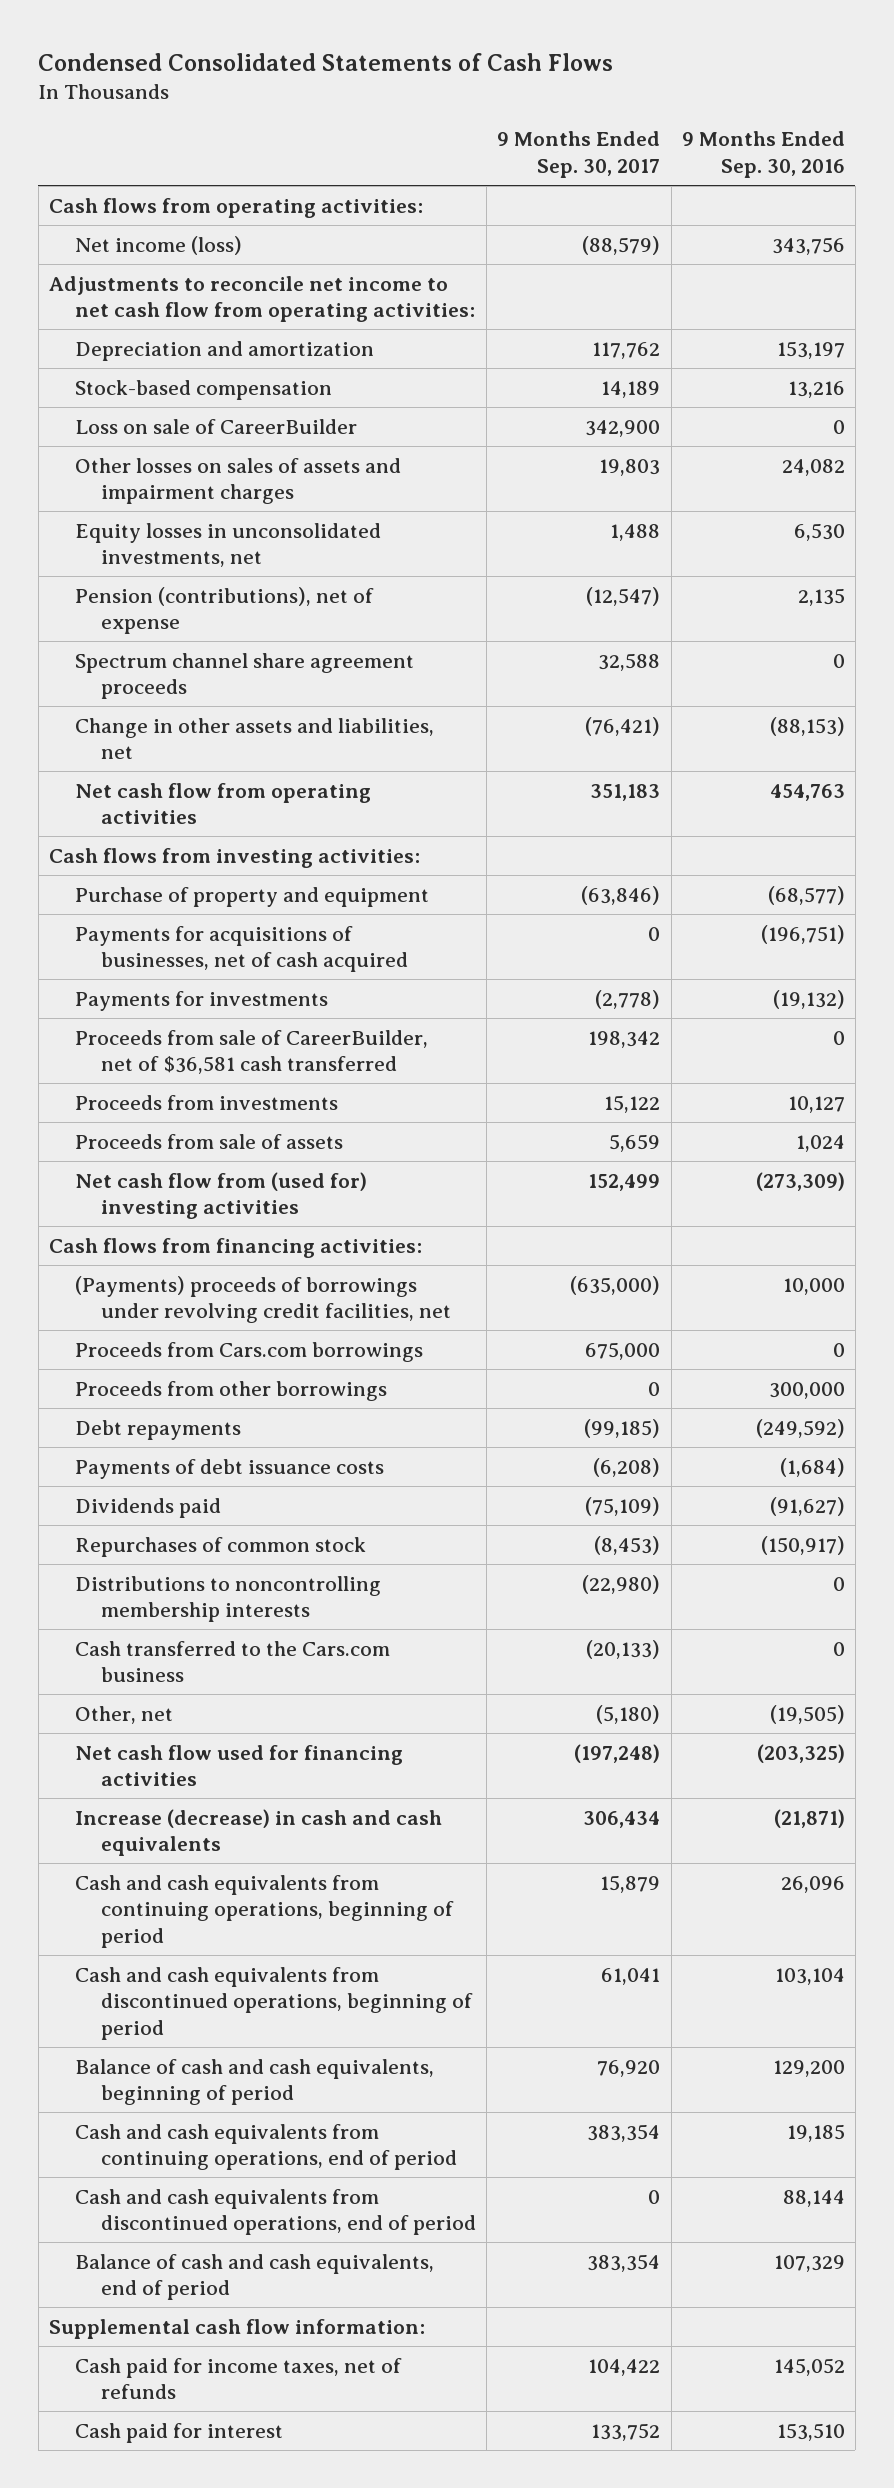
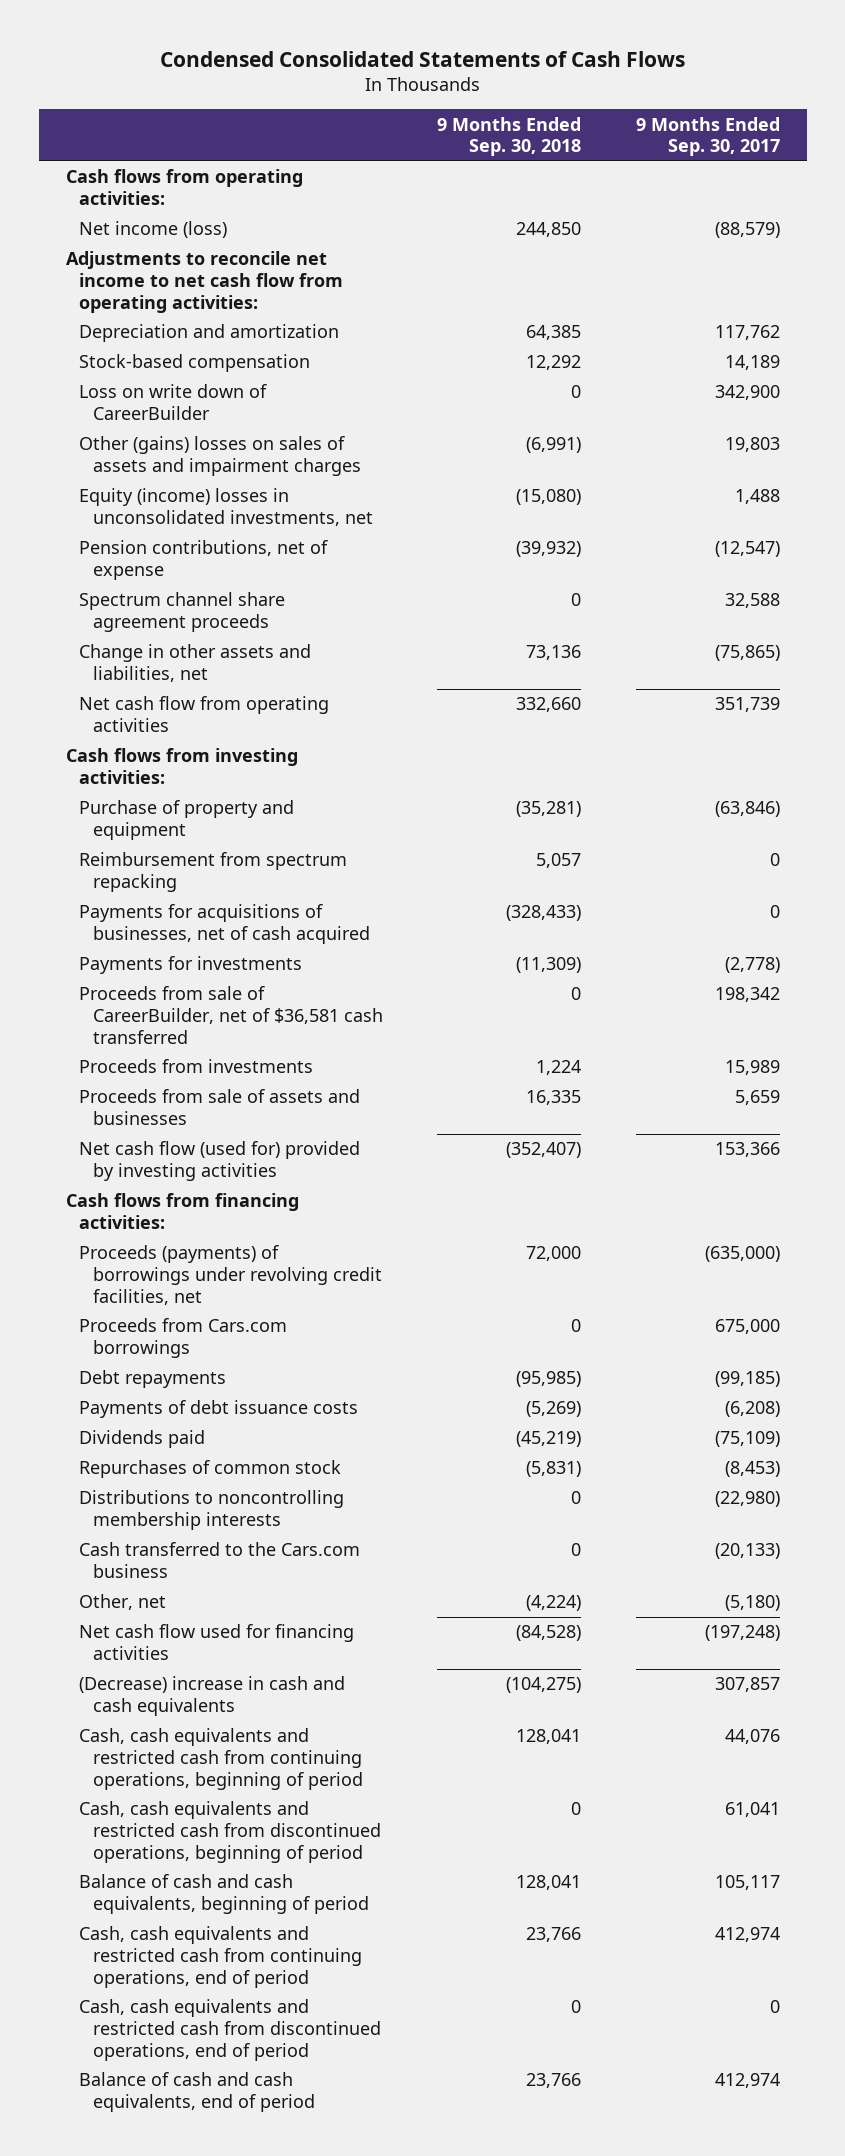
- | 9 Months Ended Sep. 30, 2017 | 9 Months Ended Sep. 30, 2016
+ | 9 Months Ended Sep. 30, 2018 | 9 Months Ended Sep. 30, 2017
- Loss on sale of CareerBuilder | 342,900 | 0
- Other losses on sales of assets and impairment charges | 19,803 | 24,082
- Equity losses in unconsolidated investments, net | 1,488 | 6,530
- Pension (contributions), net of expense | (12,547) | 2,135
+ Loss on write down of CareerBuilder | 0 | 342,900
+ Other (gains) losses on sales of assets and impairment charges | (6,991) | 19,803
+ Equity (income) losses in unconsolidated investments, net | (15,080) | 1,488
+ Pension contributions, net of expense | (39,932) | (12,547)
- Change in other assets and liabilities, net | (76,421) | (88,153)
- Net cash flow from operating activities | 351,183 | 454,763
+ Change in other assets and liabilities, net | 73,136 | (75,865)
+ Net cash flow from operating activities | 332,660 | 351,739
+ Reimbursement from spectrum repacking | 5,057 | 0
- Proceeds from investments | 15,122 | 10,127
- Proceeds from sale of assets | 5,659 | 1,024
- Net cash flow from (used for) investing activities | 152,499 | (273,309)
+ Proceeds from investments | 1,224 | 15,989
+ Proceeds from sale of assets and businesses | 16,335 | 5,659
+ Net cash flow (used for) provided by investing activities | (352,407) | 153,366
- (Payments) proceeds of borrowings under revolving credit facilities, net | (635,000) | 10,000
+ Proceeds (payments) of borrowings under revolving credit facilities, net | 72,000 | (635,000)
- Proceeds from other borrowings | 0 | 300,000
- Increase (decrease) in cash and cash equivalents | 306,434 | (21,871)
- Cash and cash equivalents from continuing operations, beginning of period | 15,879 | 26,096
- Cash and cash equivalents from discontinued operations, beginning of period | 61,041 | 103,104
- Balance of cash and cash equivalents, beginning of period | 76,920 | 129,200
- Cash and cash equivalents from continuing operations, end of period | 383,354 | 19,185
- Cash and cash equivalents from discontinued operations, end of period | 0 | 88,144
- Balance of cash and cash equivalents, end of period | 383,354 | 107,329
- Supplemental cash flow information:
- Cash paid for income taxes, net of refunds | 104,422 | 145,052
- Cash paid for interest | 133,752 | 153,510
+ (Decrease) increase in cash and cash equivalents | (104,275) | 307,857
+ Cash, cash equivalents and restricted cash from continuing operations, beginning of period | 128,041 | 44,076
+ Cash, cash equivalents and restricted cash from discontinued operations, beginning of period | 0 | 61,041
+ Balance of cash and cash equivalents, beginning of period | 128,041 | 105,117
+ Cash, cash equivalents and restricted cash from continuing operations, end of period | 23,766 | 412,974
+ Cash, cash equivalents and restricted cash from discontinued operations, end of period | 0 | 0
+ Balance of cash and cash equivalents, end of period | 23,766 | 412,974

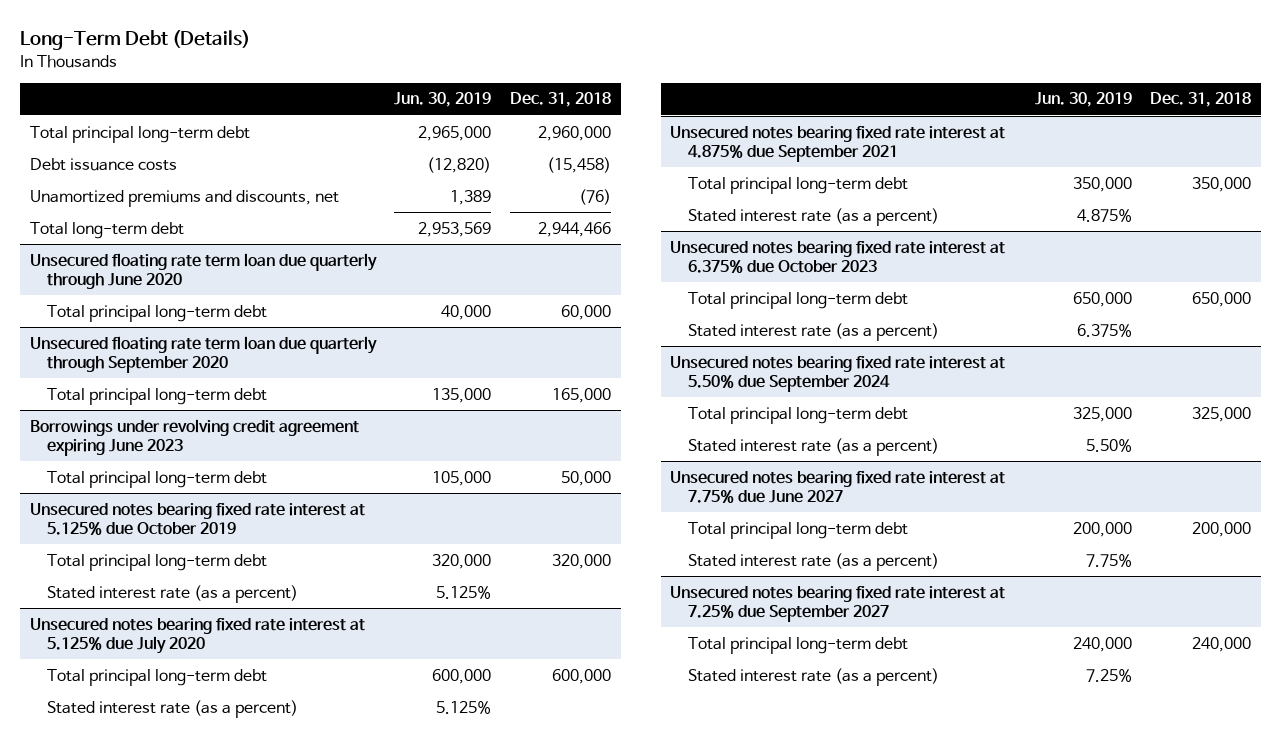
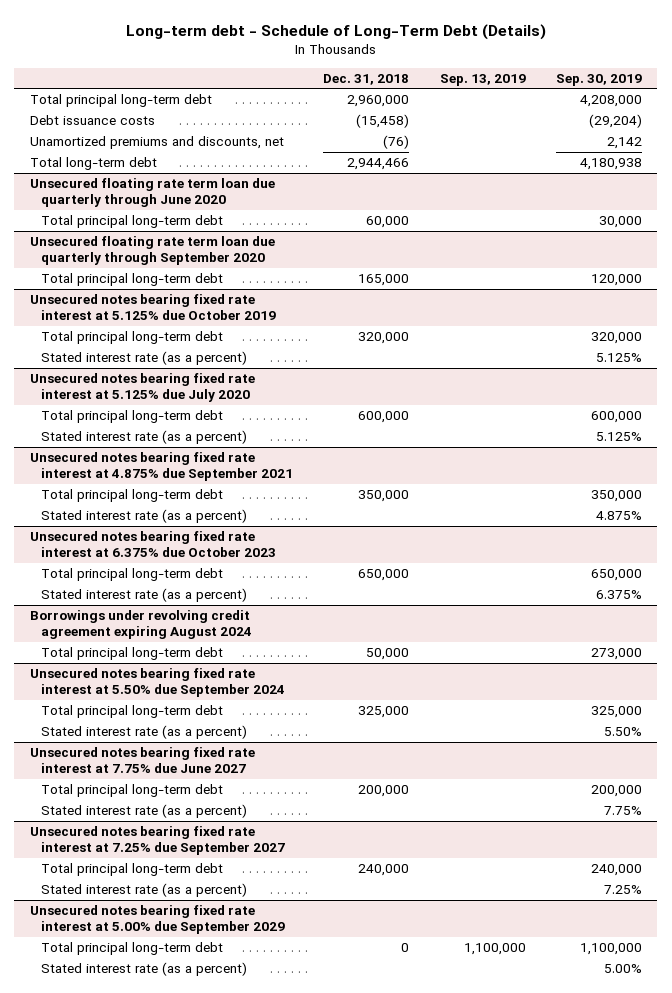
- Long-Term Debt (Details)
+ Long-term debt - Schedule of Long-Term Debt (Details)
- | Jun. 30, 2019 | Dec. 31, 2018
+ | Dec. 31, 2018 | Sep. 13, 2019 | Sep. 30, 2019
- Borrowings under revolving credit agreement expiring June 2023
- Total principal long-term debt | 105,000 | 50,000
+ Borrowings under revolving credit agreement expiring August 2024
+ Total principal long-term debt | 50,000 | | 273,000
+ Unsecured notes bearing fixed rate interest at 5.00% due September 2029
+ Total principal long-term debt | 0 | 1,100,000 | 1,100,000
+ Stated interest rate (as a percent) | | | 5.00%

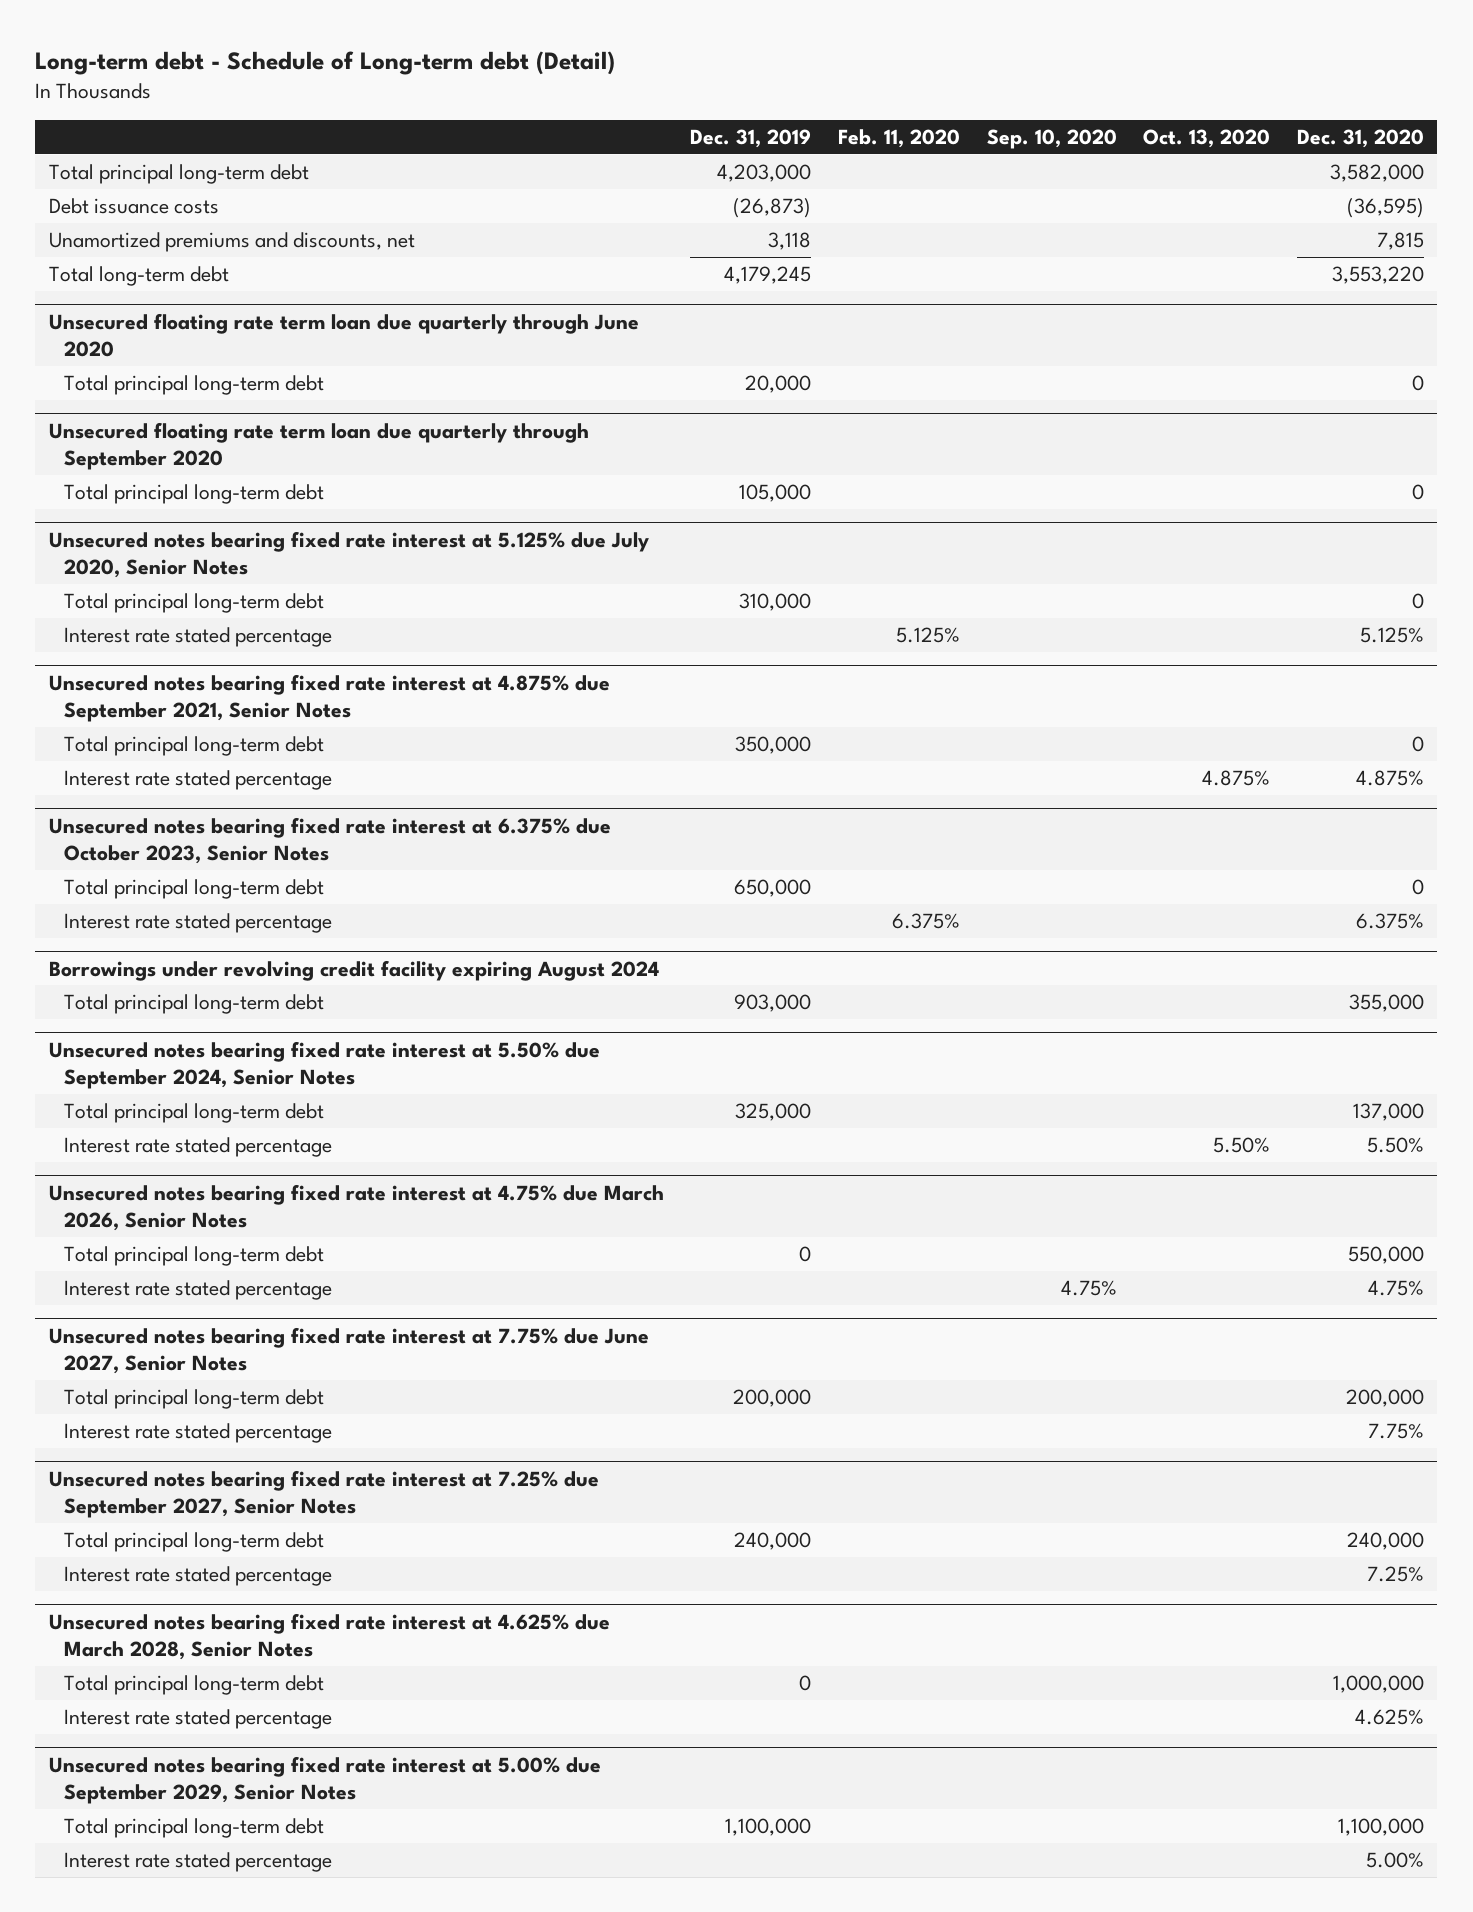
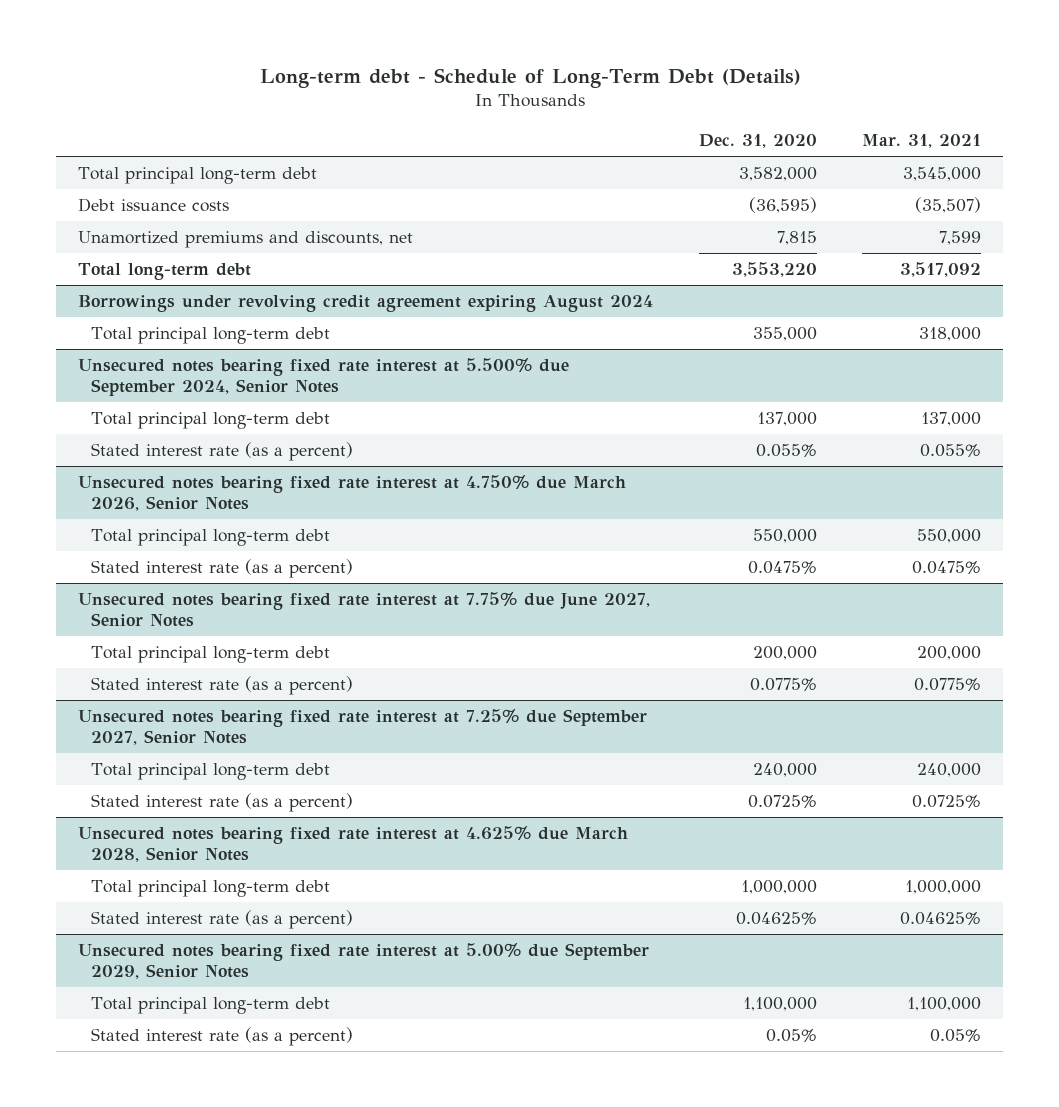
- Long-term debt - Schedule of Long-term debt (Detail)
+ Long-term debt - Schedule of Long-Term Debt (Details)
- | Dec. 31, 2019 | Feb. 11, 2020 | Sep. 10, 2020 | Oct. 13, 2020 | Dec. 31, 2020
+ | Dec. 31, 2020 | Mar. 31, 2021
- Unsecured floating rate term loan due quarterly through June 2020
- Total principal long-term debt | 20,000 | | | | 0
- Unsecured floating rate term loan due quarterly through September 2020
- Total principal long-term debt | 105,000 | | | | 0
- Unsecured notes bearing fixed rate interest at 5.125% due July 2020, Senior Notes
- Total principal long-term debt | 310,000 | | | | 0
- Interest rate stated percentage | | 5.125% | | | 5.125%
- Unsecured notes bearing fixed rate interest at 4.875% due September 2021, Senior Notes
- Total principal long-term debt | 350,000 | | | | 0
- Interest rate stated percentage | | | | 4.875% | 4.875%
- Unsecured notes bearing fixed rate interest at 6.375% due October 2023, Senior Notes
- Total principal long-term debt | 650,000 | | | | 0
- Interest rate stated percentage | | 6.375% | | | 6.375%
- Borrowings under revolving credit facility expiring August 2024
+ Borrowings under revolving credit agreement expiring August 2024
- Unsecured notes bearing fixed rate interest at 5.50% due September 2024, Senior Notes
+ Unsecured notes bearing fixed rate interest at 5.500% due September 2024, Senior Notes
- Interest rate stated percentage | | | | 5.50% | 5.50%
- Unsecured notes bearing fixed rate interest at 4.75% due March 2026, Senior Notes
+ Stated interest rate (as a percent) | 0.055% | 0.055%
+ Unsecured notes bearing fixed rate interest at 4.750% due March 2026, Senior Notes
- Interest rate stated percentage | | | 4.75% | | 4.75%
+ Stated interest rate (as a percent) | 0.0475% | 0.0475%
@ Unsecured notes bearing fixed rate interest at 7.75% due June 2027, Senior Notes
- Interest rate stated percentage | | | | | 7.75%
+ Stated interest rate (as a percent) | 0.0775% | 0.0775%
@ Unsecured notes bearing fixed rate interest at 7.25% due September 2027, Senior Notes
- Interest rate stated percentage | | | | | 7.25%
+ Stated interest rate (as a percent) | 0.0725% | 0.0725%
@ Unsecured notes bearing fixed rate interest at 4.625% due March 2028, Senior Notes
- Interest rate stated percentage | | | | | 4.625%
+ Stated interest rate (as a percent) | 0.04625% | 0.04625%
@ Unsecured notes bearing fixed rate interest at 5.00% due September 2029, Senior Notes
- Interest rate stated percentage | | | | | 5.00%
+ Stated interest rate (as a percent) | 0.05% | 0.05%

